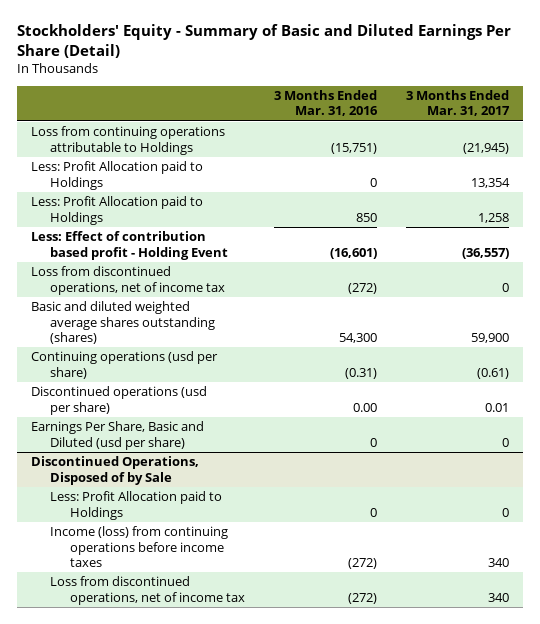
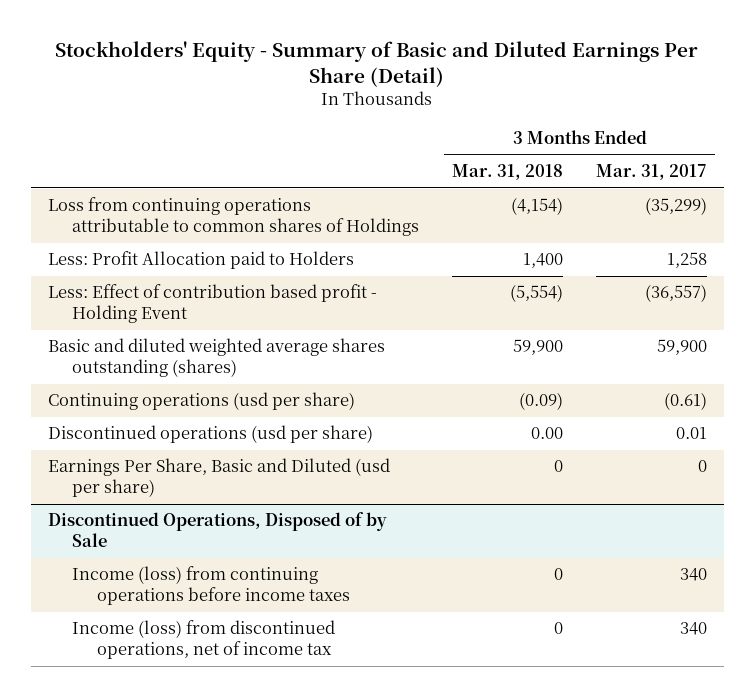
- | 3 Months Ended Mar. 31, 2016 | 3 Months Ended Mar. 31, 2017
+ | 3 Months Ended Mar. 31, 2018 | 3 Months Ended Mar. 31, 2017
- Loss from continuing operations attributable to Holdings | (15,751) | (21,945)
- Less: Profit Allocation paid to Holdings | 0 | 13,354
- Less: Profit Allocation paid to Holdings | 850 | 1,258
+ Loss from continuing operations attributable to common shares of Holdings | (4,154) | (35,299)
+ Less: Profit Allocation paid to Holders | 1,400 | 1,258
- Loss from discontinued operations, net of income tax | (272) | 0
@ Discontinued Operations, Disposed of by Sale
- Less: Profit Allocation paid to Holdings | 0 | 0
- Loss from discontinued operations, net of income tax | (272) | 340
+ Income (loss) from discontinued operations, net of income tax | 0 | 340

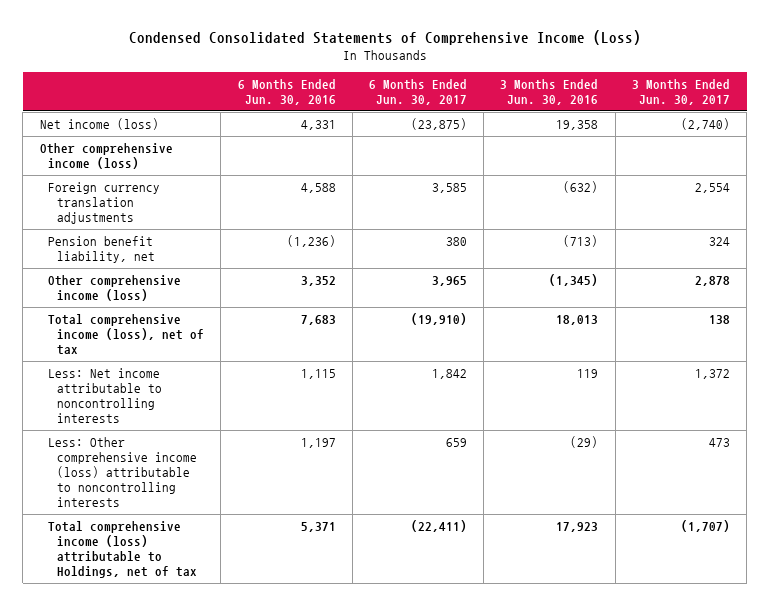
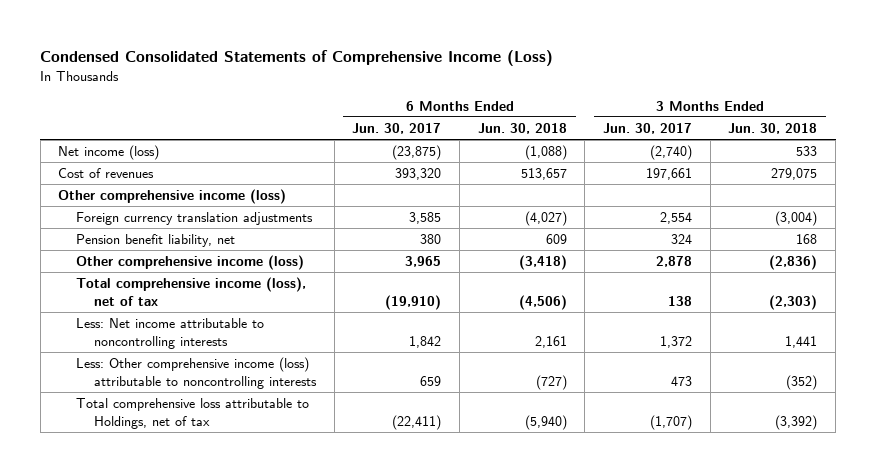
- | 6 Months Ended Jun. 30, 2016 | 6 Months Ended Jun. 30, 2017 | 3 Months Ended Jun. 30, 2016 | 3 Months Ended Jun. 30, 2017
+ | 6 Months Ended Jun. 30, 2017 | 6 Months Ended Jun. 30, 2018 | 3 Months Ended Jun. 30, 2017 | 3 Months Ended Jun. 30, 2018
+ Cost of revenues | 393,320 | 513,657 | 197,661 | 279,075
- Total comprehensive income (loss) attributable to Holdings, net of tax | 5,371 | (22,411) | 17,923 | (1,707)
+ Total comprehensive loss attributable to Holdings, net of tax | (22,411) | (5,940) | (1,707) | (3,392)

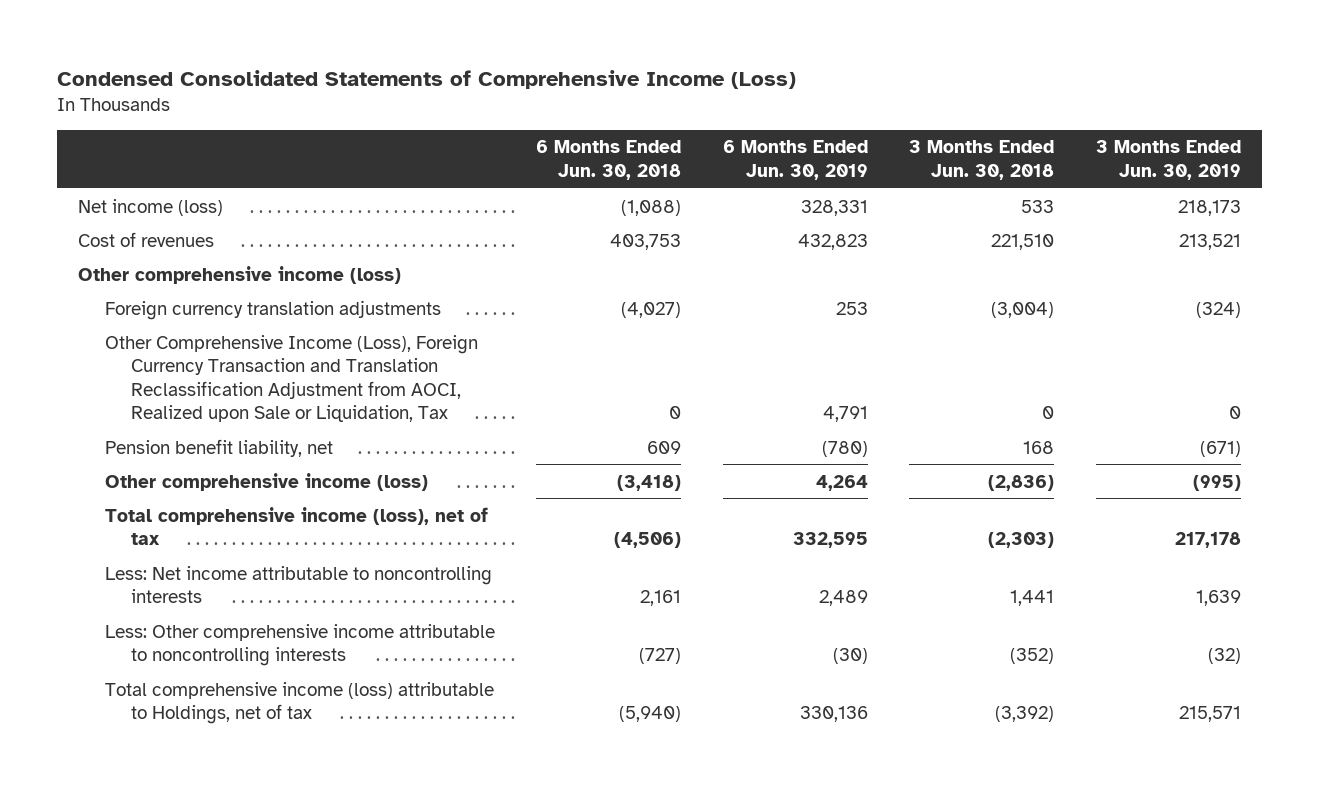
- | 6 Months Ended Jun. 30, 2017 | 6 Months Ended Jun. 30, 2018 | 3 Months Ended Jun. 30, 2017 | 3 Months Ended Jun. 30, 2018
+ | 6 Months Ended Jun. 30, 2018 | 6 Months Ended Jun. 30, 2019 | 3 Months Ended Jun. 30, 2018 | 3 Months Ended Jun. 30, 2019
- Cost of revenues | 393,320 | 513,657 | 197,661 | 279,075
+ Cost of revenues | 403,753 | 432,823 | 221,510 | 213,521
+ Other Comprehensive Income (Loss), Foreign Currency Transaction and Translation Reclassification Adjustment from AOCI, Realized upon Sale or Liquidation, Tax | 0 | 4,791 | 0 | 0
- Less: Other comprehensive income (loss) attributable to noncontrolling interests | 659 | (727) | 473 | (352)
- Total comprehensive loss attributable to Holdings, net of tax | (22,411) | (5,940) | (1,707) | (3,392)
+ Less: Other comprehensive income attributable to noncontrolling interests | (727) | (30) | (352) | (32)
+ Total comprehensive income (loss) attributable to Holdings, net of tax | (5,940) | 330,136 | (3,392) | 215,571

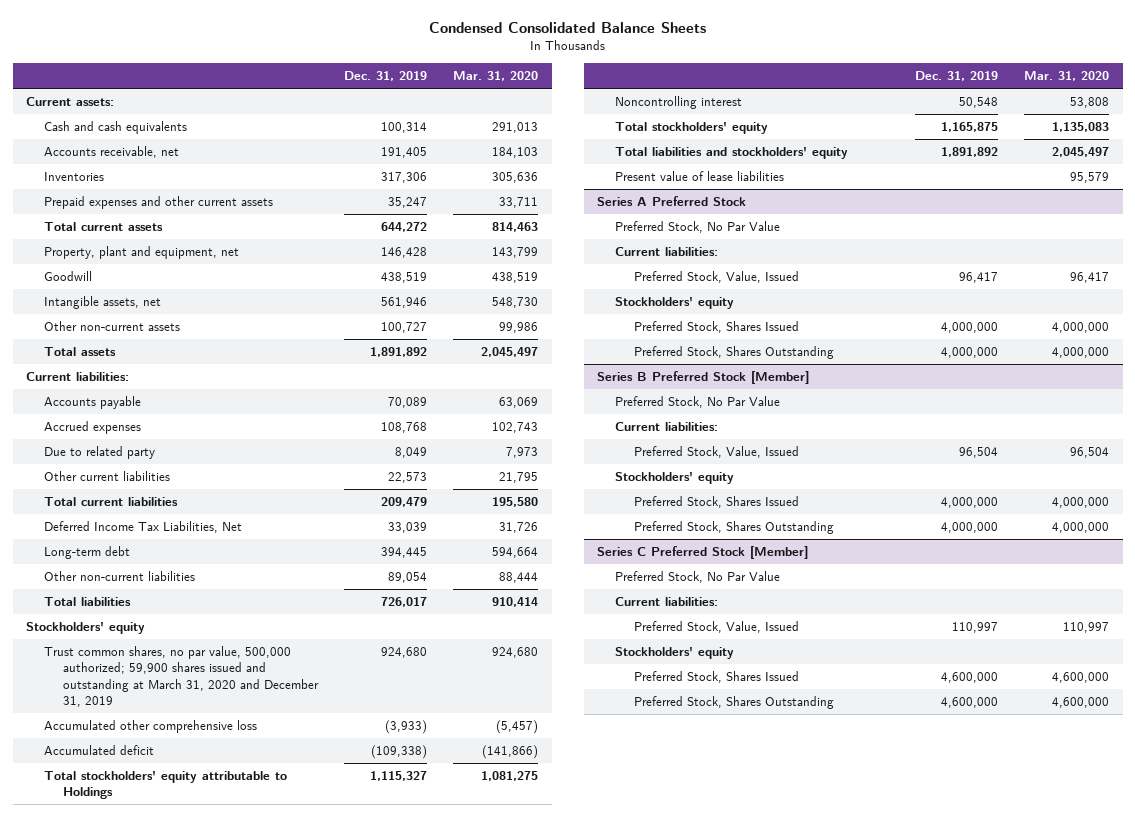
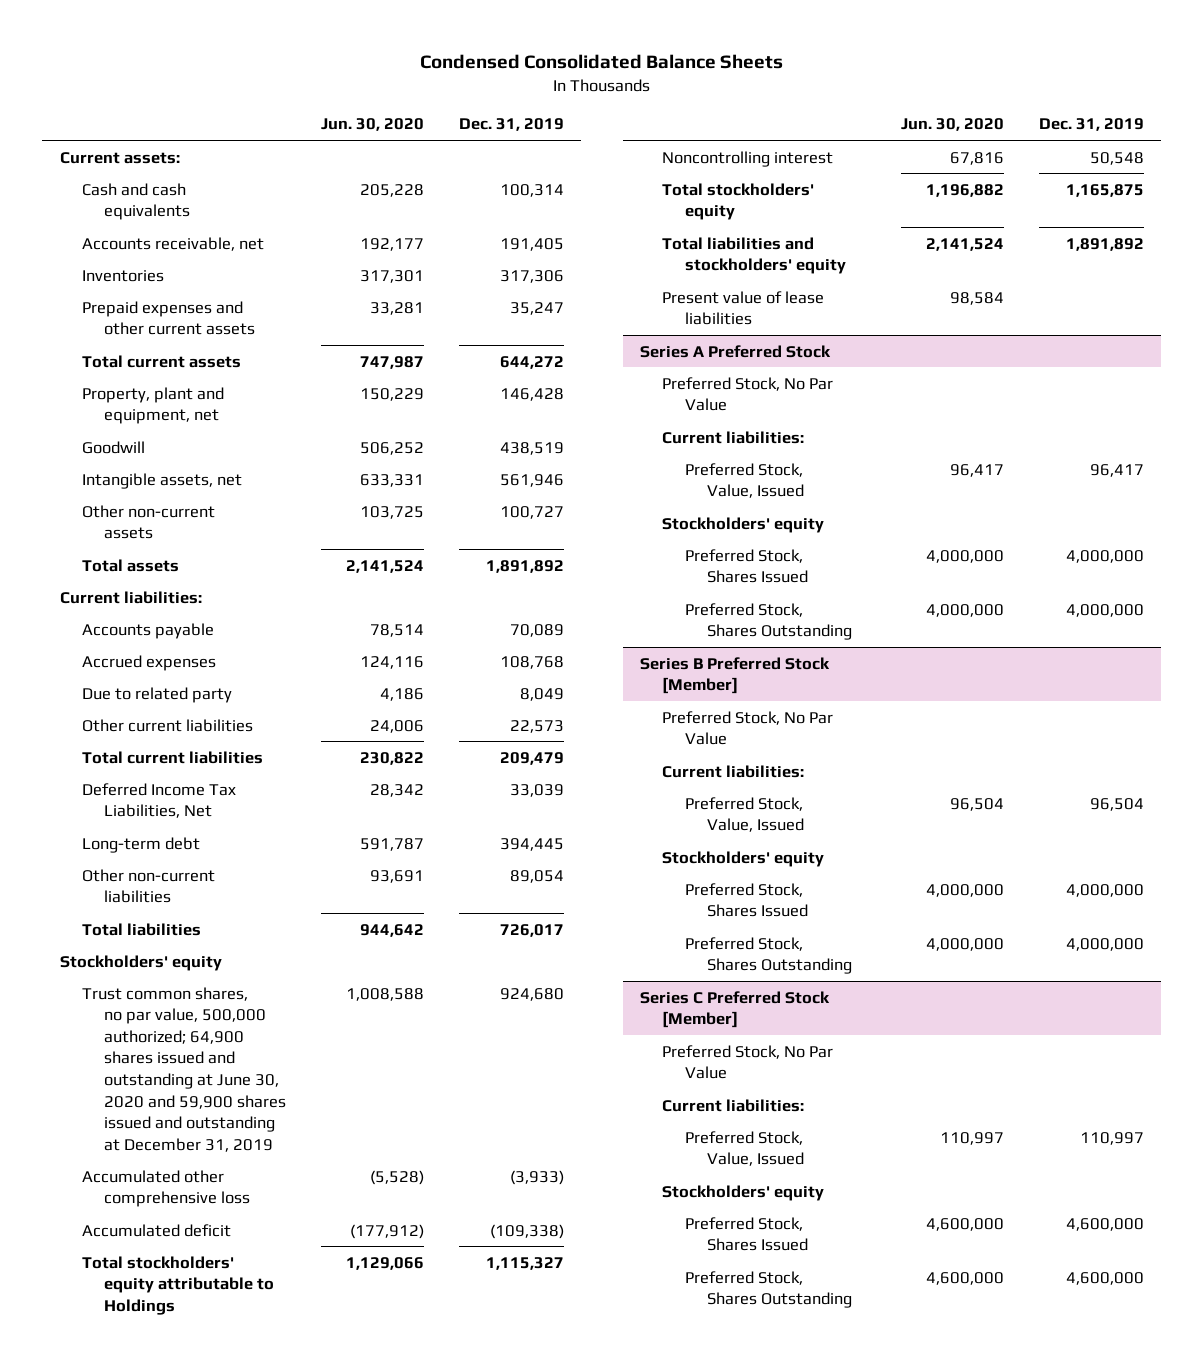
- | Dec. 31, 2019 | Mar. 31, 2020
+ | Jun. 30, 2020 | Dec. 31, 2019
- Trust common shares, no par value, 500,000 authorized; 59,900 shares issued and outstanding at March 31, 2020 and December 31, 2019 | 924,680 | 924,680
+ Trust common shares, no par value, 500,000 authorized; 64,900 shares issued and outstanding at June 30, 2020 and 59,900 shares issued and outstanding at December 31, 2019 | 1,008,588 | 924,680

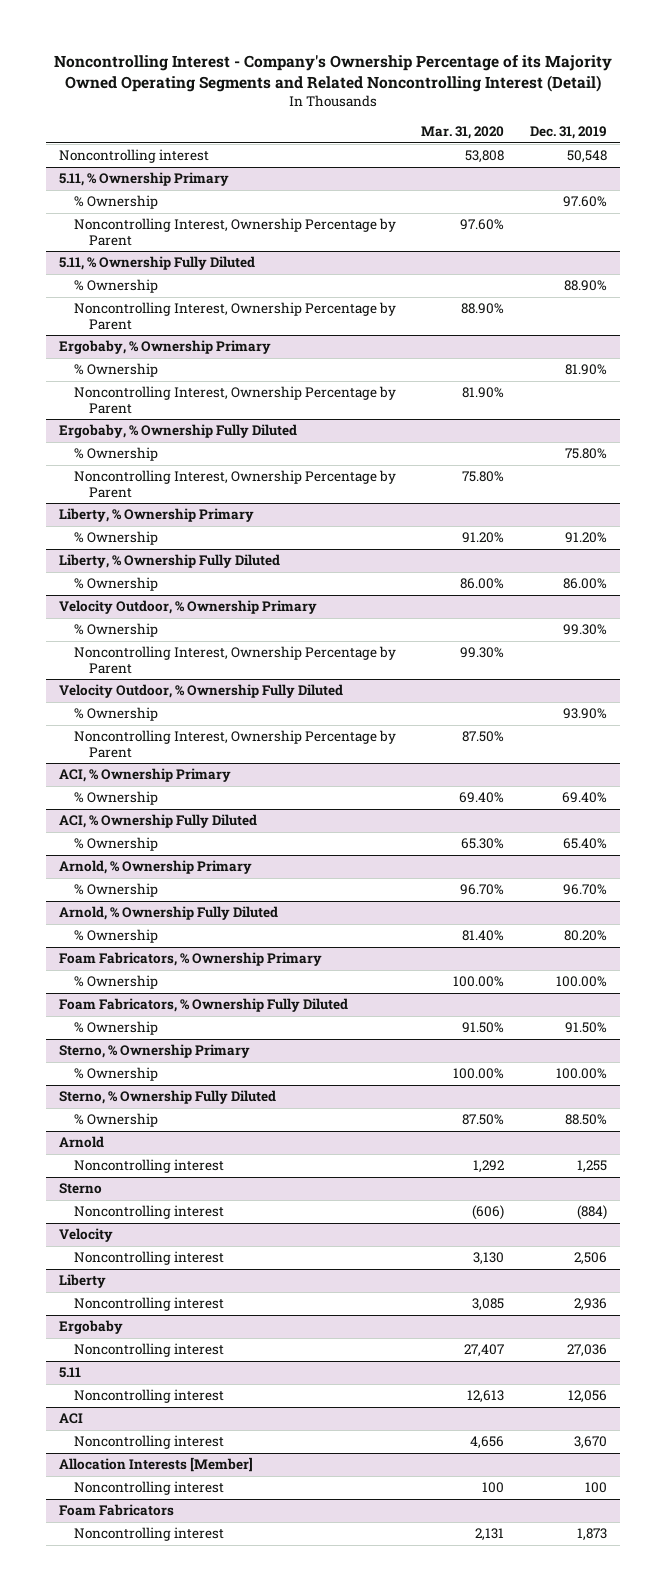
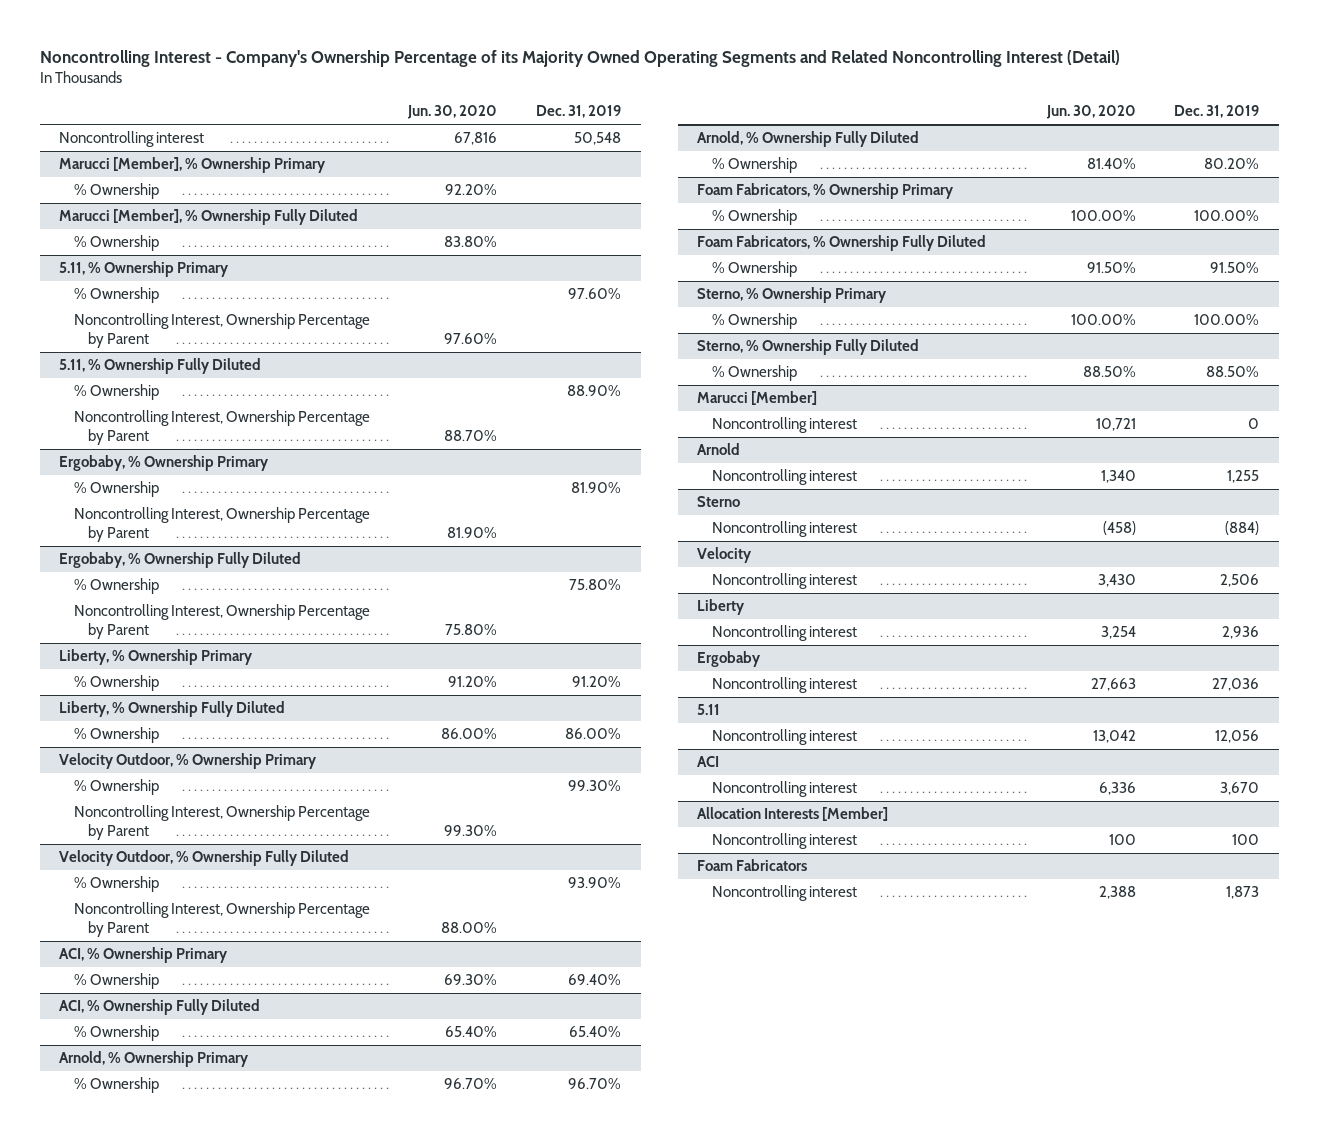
- | Mar. 31, 2020 | Dec. 31, 2019
+ | Jun. 30, 2020 | Dec. 31, 2019
+ Marucci [Member], % Ownership Primary
+ % Ownership | 92.20% |
+ Marucci [Member], % Ownership Fully Diluted
+ % Ownership | 83.80% |
+ Marucci [Member]
+ Noncontrolling interest | 10,721 | 0

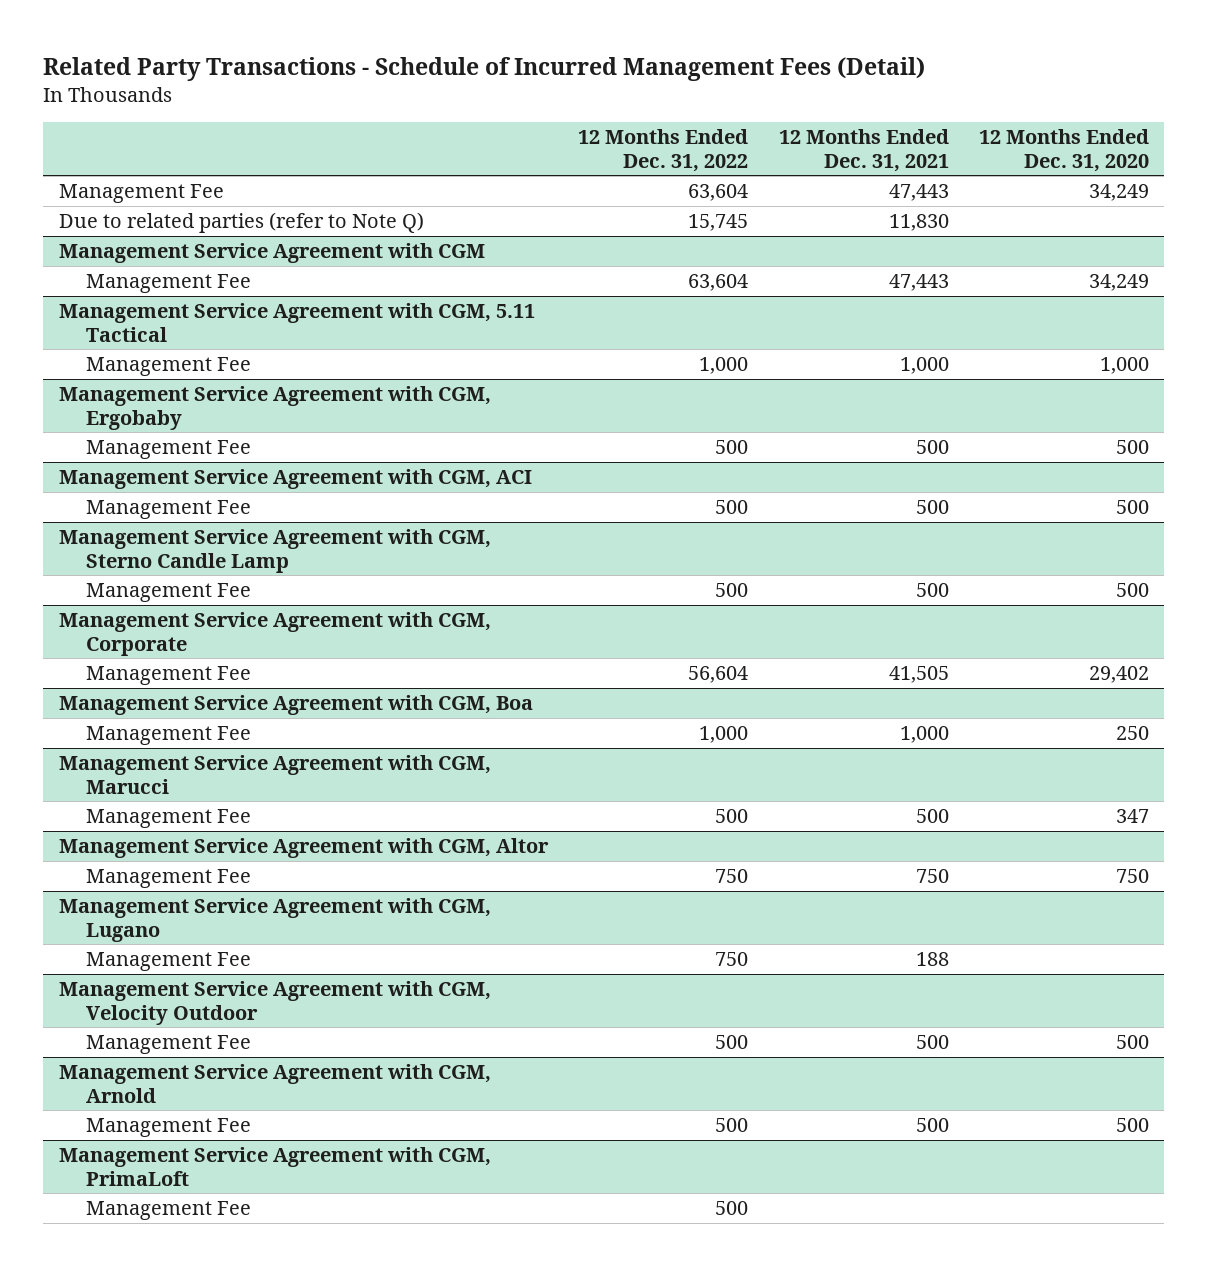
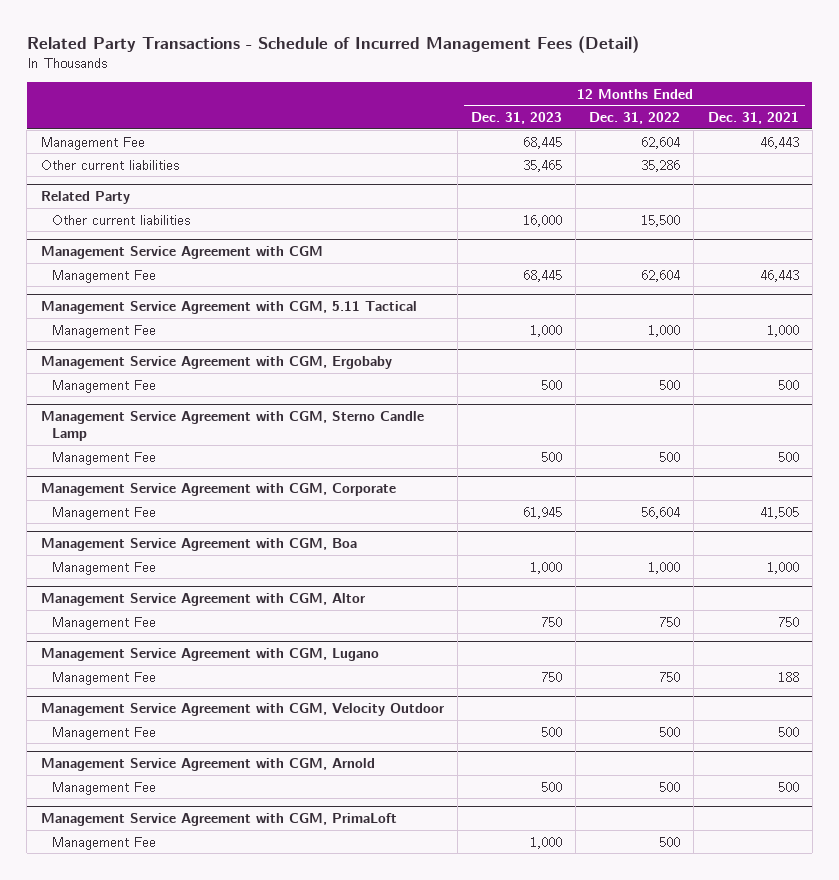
- | 12 Months Ended Dec. 31, 2022 | 12 Months Ended Dec. 31, 2021 | 12 Months Ended Dec. 31, 2020
+ | 12 Months Ended Dec. 31, 2023 | 12 Months Ended Dec. 31, 2022 | 12 Months Ended Dec. 31, 2021
- Management Fee | 63,604 | 47,443 | 34,249
- Due to related parties (refer to Note Q) | 15,745 | 11,830 |
+ Management Fee | 68,445 | 62,604 | 46,443
+ Other current liabilities | 35,465 | 35,286 |
+ Related Party
+ Other current liabilities | 16,000 | 15,500 |
@ Management Service Agreement with CGM
- Management Fee | 63,604 | 47,443 | 34,249
+ Management Fee | 68,445 | 62,604 | 46,443
- Management Service Agreement with CGM, ACI
- Management Fee | 500 | 500 | 500
- Management Service Agreement with CGM, Marucci
- Management Fee | 500 | 500 | 347

